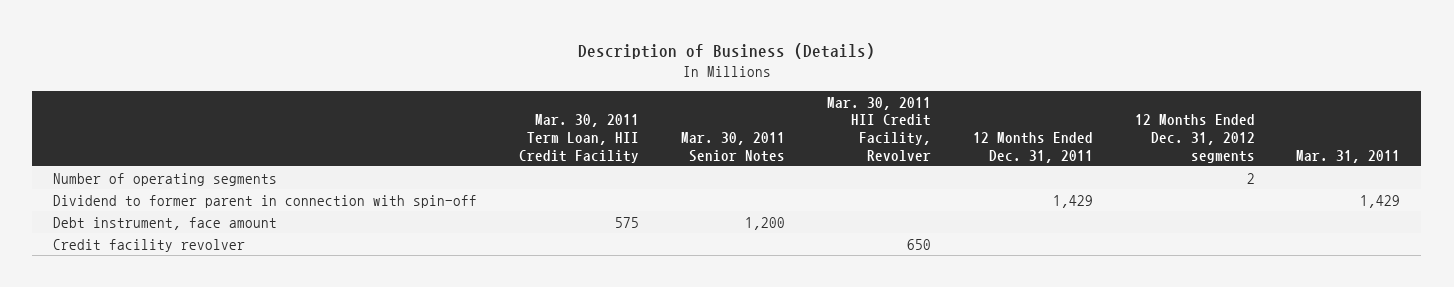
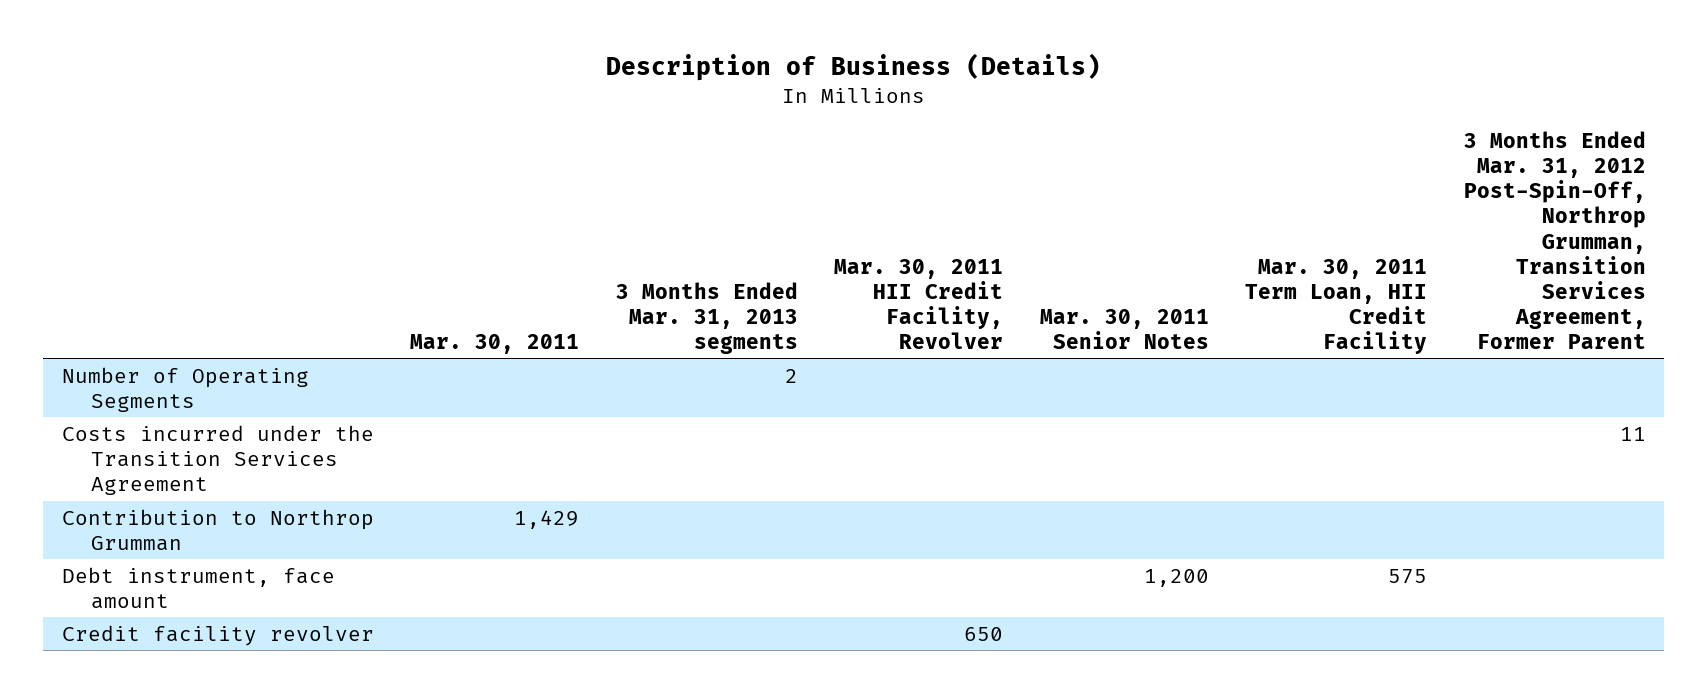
- | Mar. 30, 2011 Term Loan, HII Credit Facility | Mar. 30, 2011 Senior Notes | Mar. 30, 2011 HII Credit Facility, Revolver | 12 Months Ended Dec. 31, 2011 | 12 Months Ended Dec. 31, 2012 segments | Mar. 31, 2011
+ | Mar. 30, 2011 | 3 Months Ended Mar. 31, 2013 segments | Mar. 30, 2011 HII Credit Facility, Revolver | Mar. 30, 2011 Senior Notes | Mar. 30, 2011 Term Loan, HII Credit Facility | 3 Months Ended Mar. 31, 2012 Post-Spin-Off, Northrop Grumman, Transition Services Agreement, Former Parent
- Number of operating segments | | | | | 2 |
- Dividend to former parent in connection with spin-off | | | | 1,429 | | 1,429
+ Number of Operating Segments | | 2 | | | |
+ Costs incurred under the Transition Services Agreement | | | | | | 11
+ Contribution to Northrop Grumman | 1,429 | | | | |

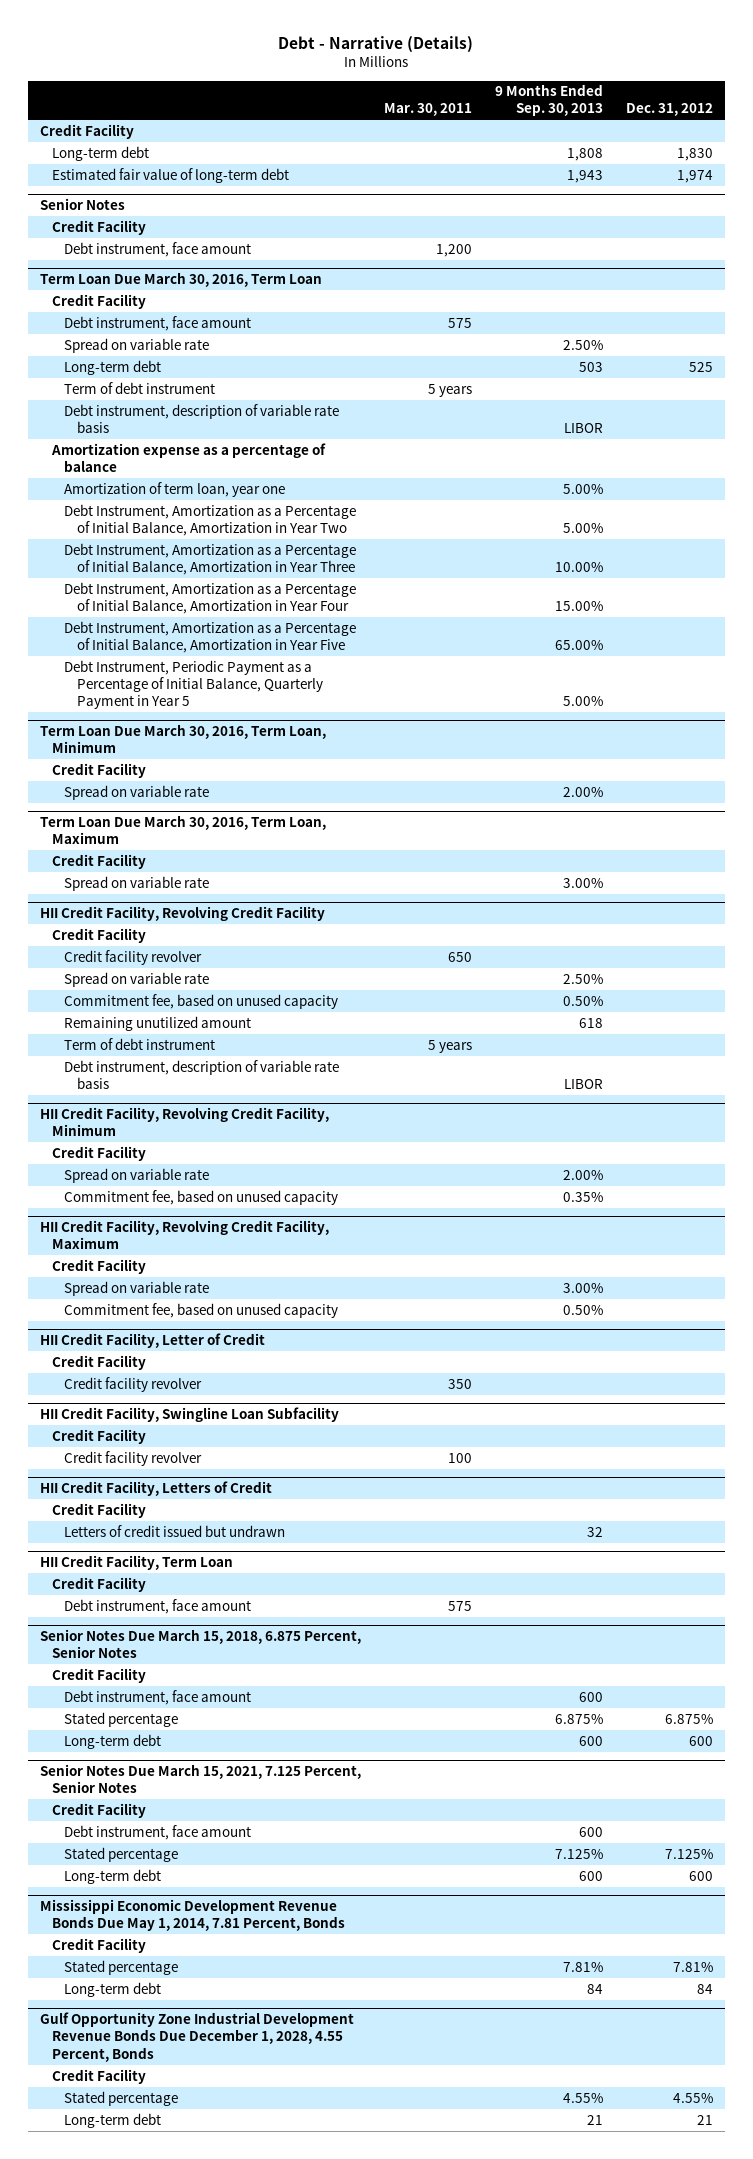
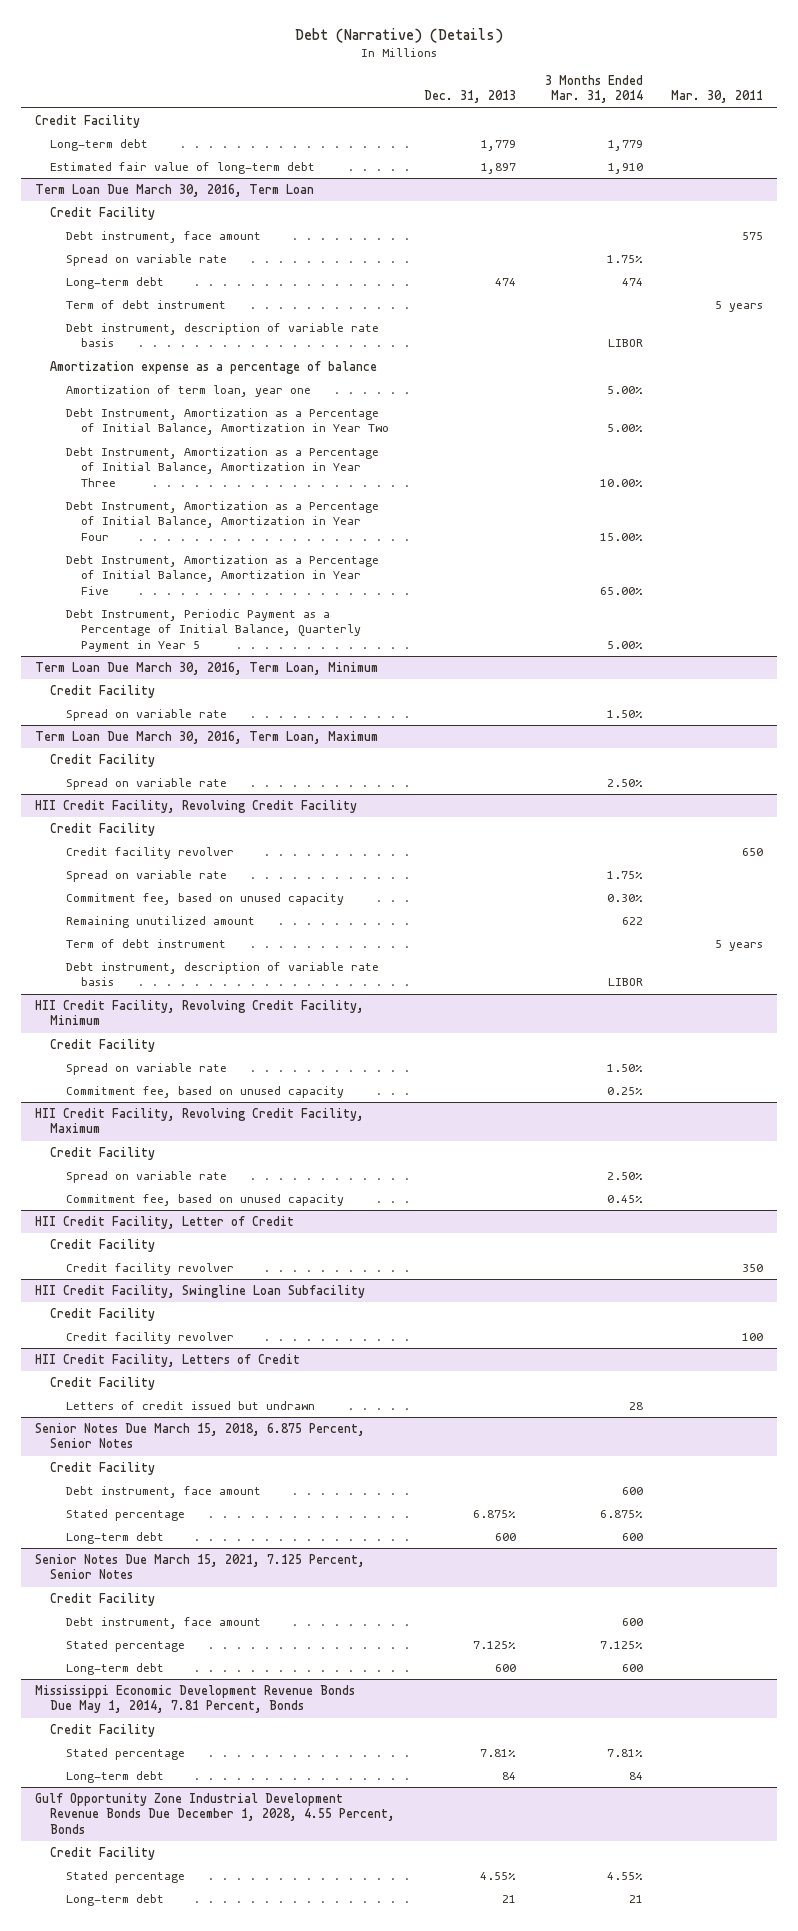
- Debt - Narrative (Details)
+ Debt (Narrative) (Details)
- | Mar. 30, 2011 | 9 Months Ended Sep. 30, 2013 | Dec. 31, 2012
+ | Dec. 31, 2013 | 3 Months Ended Mar. 31, 2014 | Mar. 30, 2011
- Senior Notes
- Credit Facility
- Debt instrument, face amount | 1,200 | |
- HII Credit Facility, Term Loan
- Credit Facility
- Debt instrument, face amount | 575 | |

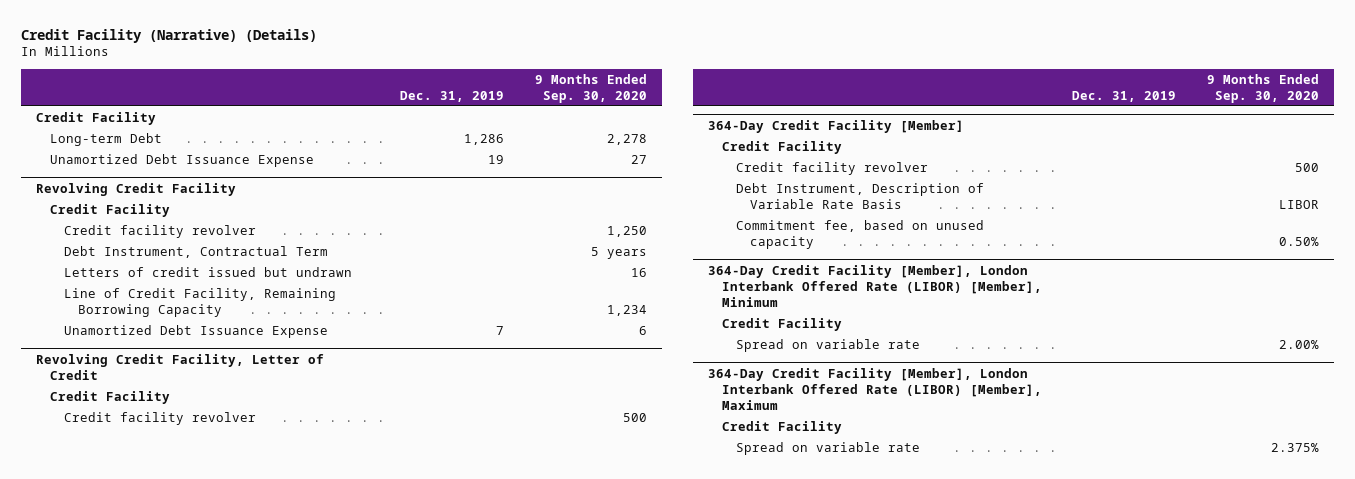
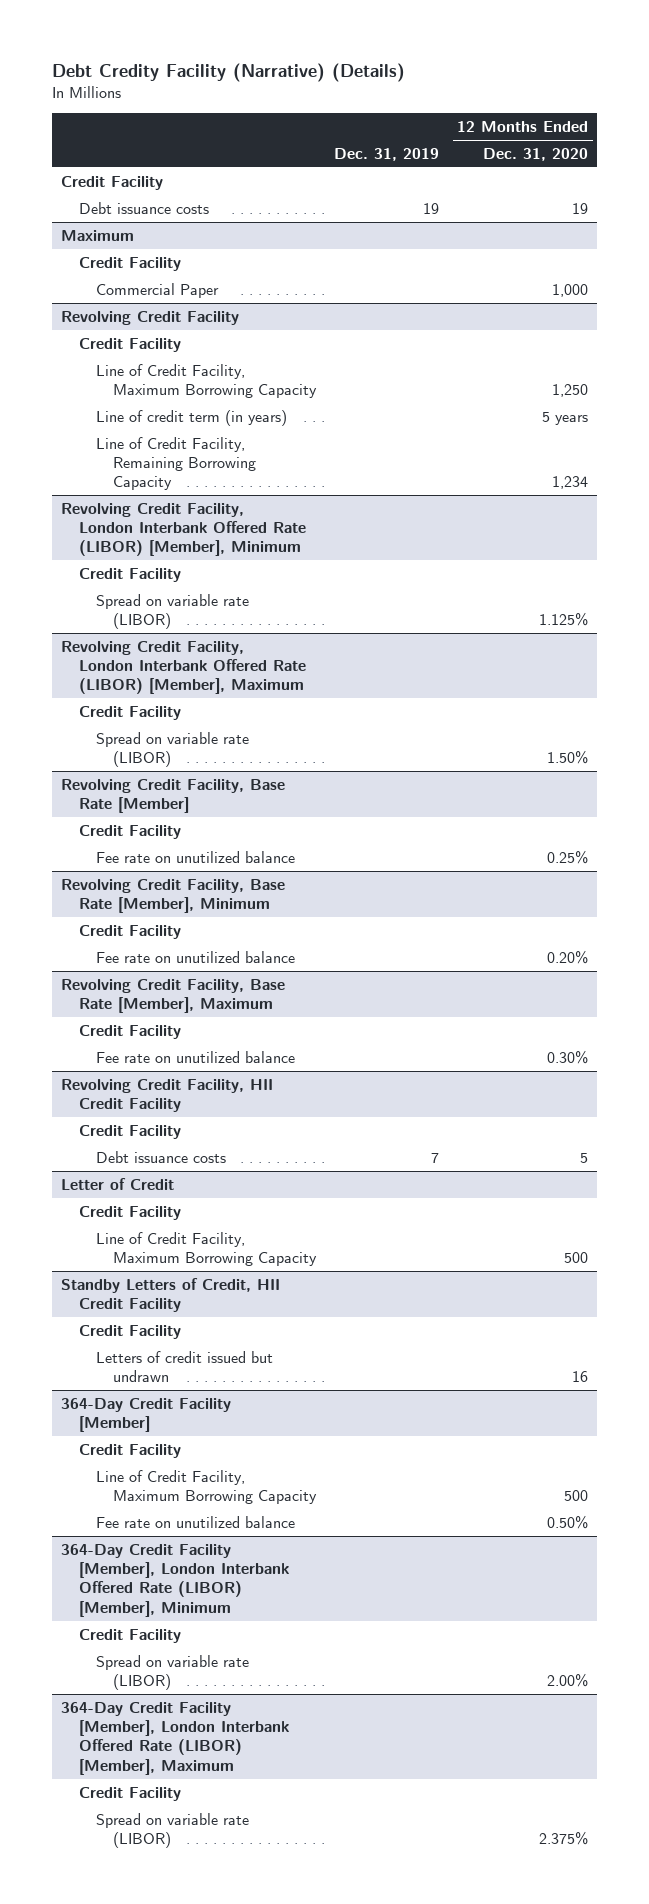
- Credit Facility (Narrative) (Details)
+ Debt Credity Facility (Narrative) (Details)
- | Dec. 31, 2019 | 9 Months Ended Sep. 30, 2020
+ | Dec. 31, 2019 | 12 Months Ended Dec. 31, 2020
- Long-term Debt | 1,286 | 2,278
- Unamortized Debt Issuance Expense | 19 | 27
+ Debt issuance costs | 19 | 19
+ Maximum
+ Credit Facility
+ Commercial Paper | | 1,000
@ Revolving Credit Facility
- Credit facility revolver | | 1,250
- Debt Instrument, Contractual Term | | 5 years
- Letters of credit issued but undrawn | | 16
+ Line of Credit Facility, Maximum Borrowing Capacity | | 1,250
+ Line of credit term (in years) | | 5 years
- Unamortized Debt Issuance Expense | 7 | 6
- Revolving Credit Facility, Letter of Credit
+ Revolving Credit Facility, London Interbank Offered Rate (LIBOR) [Member], Minimum
+ Credit Facility
+ Spread on variable rate (LIBOR) | | 1.125%
+ Revolving Credit Facility, London Interbank Offered Rate (LIBOR) [Member], Maximum
+ Credit Facility
+ Spread on variable rate (LIBOR) | | 1.50%
+ Revolving Credit Facility, Base Rate [Member]
+ Credit Facility
+ Fee rate on unutilized balance | | 0.25%
+ Revolving Credit Facility, Base Rate [Member], Minimum
+ Credit Facility
+ Fee rate on unutilized balance | | 0.20%
+ Revolving Credit Facility, Base Rate [Member], Maximum
+ Credit Facility
+ Fee rate on unutilized balance | | 0.30%
+ Revolving Credit Facility, HII Credit Facility
+ Credit Facility
+ Debt issuance costs | 7 | 5
+ Letter of Credit
- Credit facility revolver | | 500
+ Line of Credit Facility, Maximum Borrowing Capacity | | 500
+ Standby Letters of Credit, HII Credit Facility
+ Credit Facility
+ Letters of credit issued but undrawn | | 16
@ 364-Day Credit Facility [Member]
- Credit facility revolver | | 500
- Debt Instrument, Description of Variable Rate Basis | | LIBOR
- Commitment fee, based on unused capacity | | 0.50%
+ Line of Credit Facility, Maximum Borrowing Capacity | | 500
+ Fee rate on unutilized balance | | 0.50%
@ 364-Day Credit Facility [Member], London Interbank Offered Rate (LIBOR) [Member], Minimum
- Spread on variable rate | | 2.00%
+ Spread on variable rate (LIBOR) | | 2.00%
@ 364-Day Credit Facility [Member], London Interbank Offered Rate (LIBOR) [Member], Maximum
- Spread on variable rate | | 2.375%
+ Spread on variable rate (LIBOR) | | 2.375%

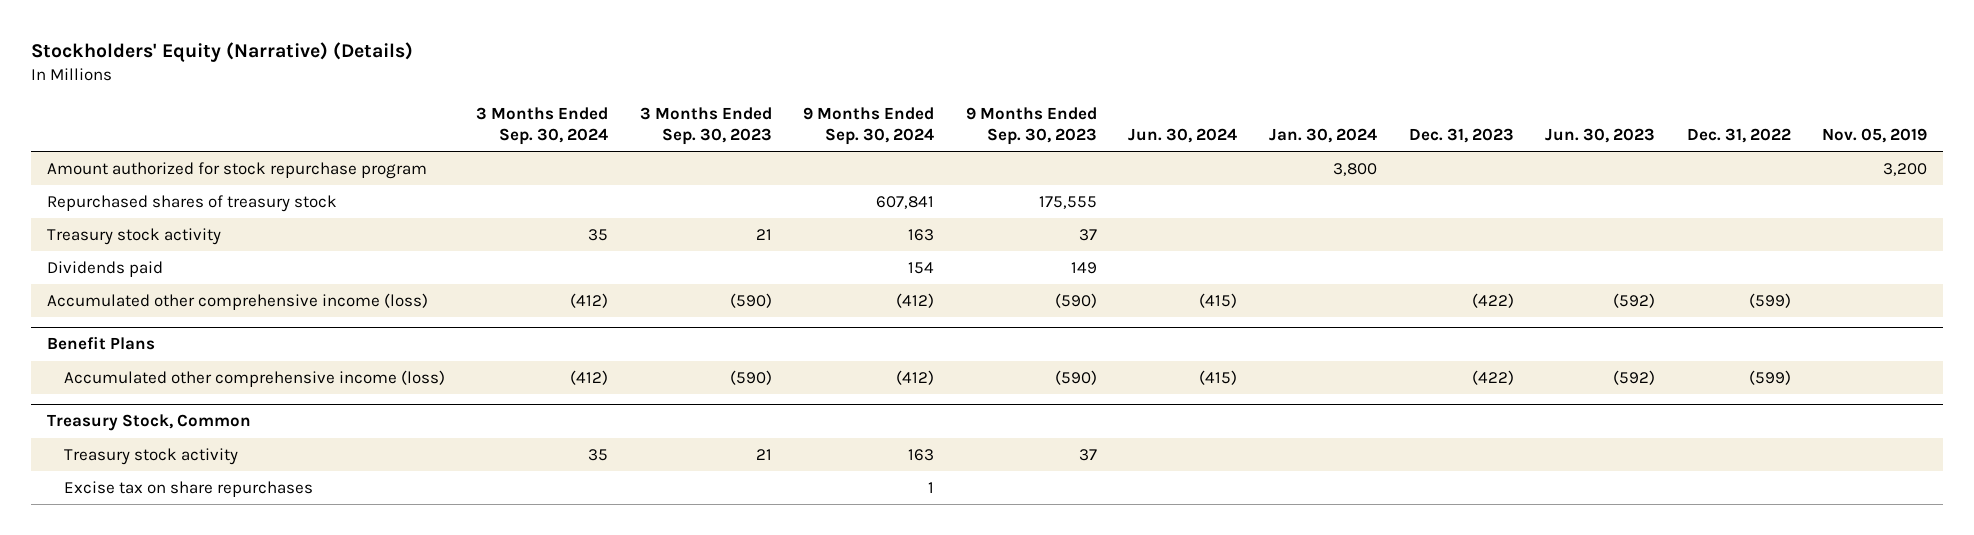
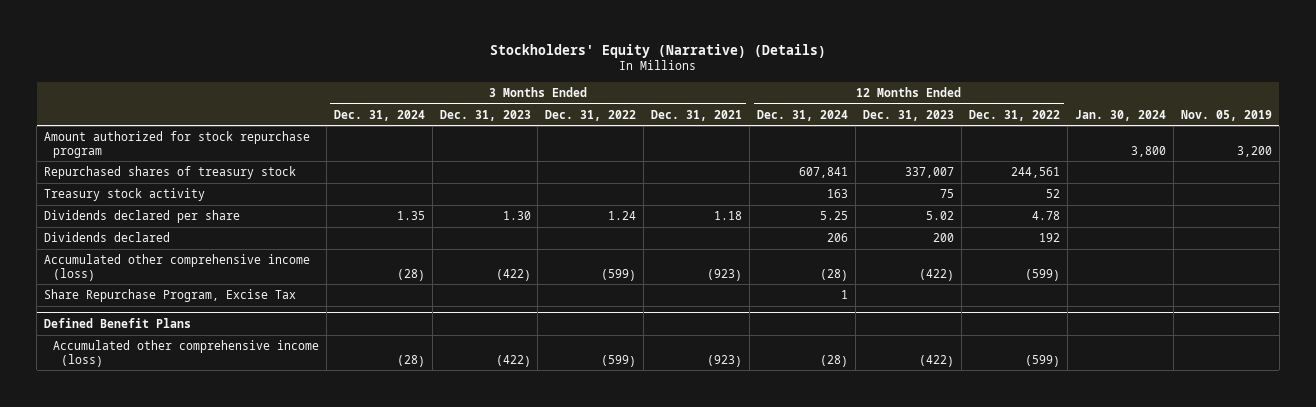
- | 3 Months Ended Sep. 30, 2024 | 3 Months Ended Sep. 30, 2023 | 9 Months Ended Sep. 30, 2024 | 9 Months Ended Sep. 30, 2023 | Jun. 30, 2024 | Jan. 30, 2024 | Dec. 31, 2023 | Jun. 30, 2023 | Dec. 31, 2022 | Nov. 05, 2019
+ | 3 Months Ended Dec. 31, 2024 | 3 Months Ended Dec. 31, 2023 | 3 Months Ended Dec. 31, 2022 | 3 Months Ended Dec. 31, 2021 | 12 Months Ended Dec. 31, 2024 | 12 Months Ended Dec. 31, 2023 | 12 Months Ended Dec. 31, 2022 | Jan. 30, 2024 | Nov. 05, 2019
- Dividends paid | | | 154 | 149 | | | | | |
+ Dividends declared per share | 1.35 | 1.30 | 1.24 | 1.18 | 5.25 | 5.02 | 4.78 | |
+ Dividends declared | | | | | 206 | 200 | 192 | |
- Benefit Plans
+ Share Repurchase Program, Excise Tax | | | | | 1 | | | |
+ Defined Benefit Plans
- Treasury Stock, Common
- Treasury stock activity | 35 | 21 | 163 | 37 | | | | | |
- Excise tax on share repurchases | | | 1 | | | | | | |

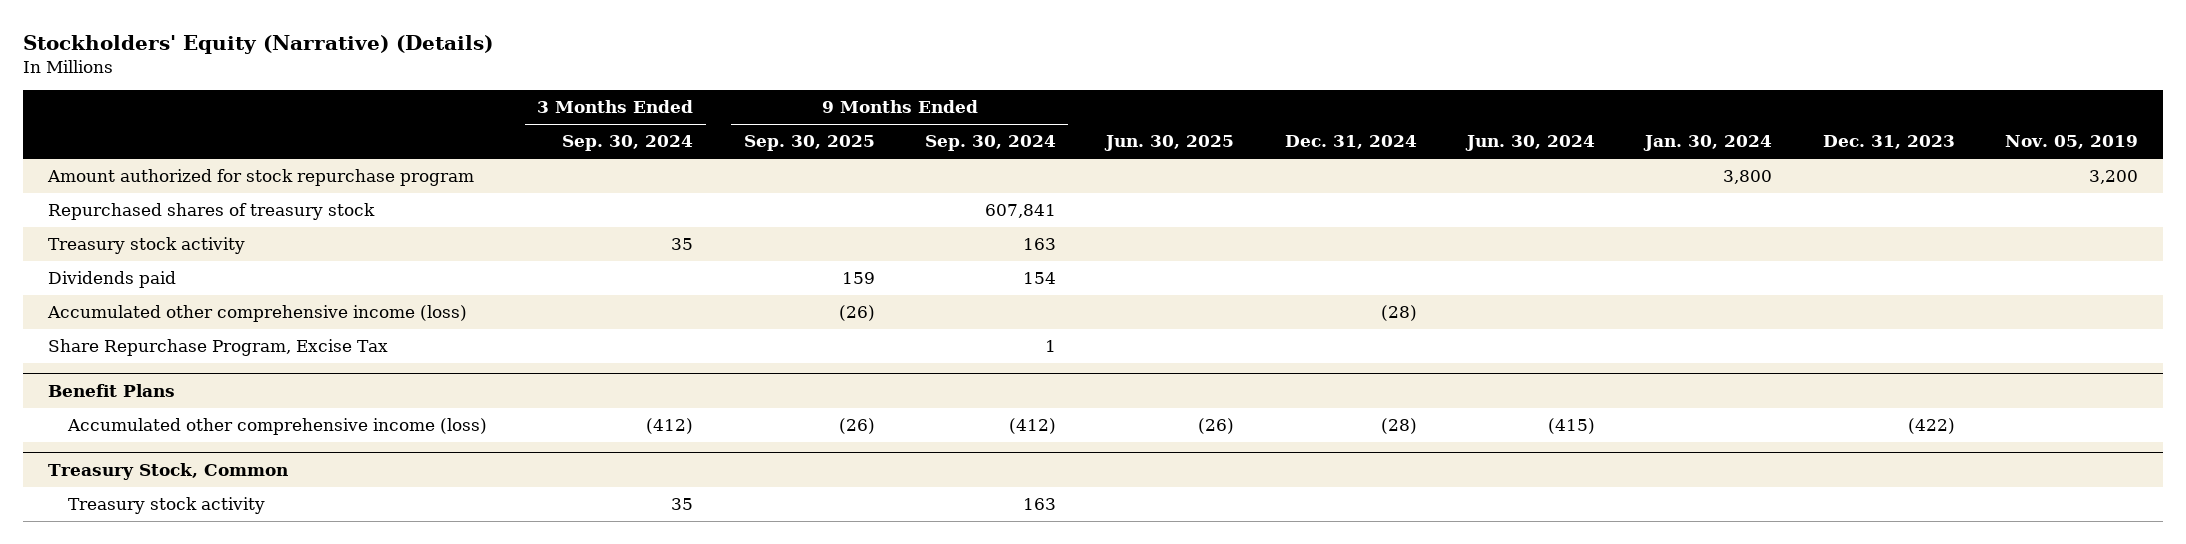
- | 3 Months Ended Dec. 31, 2024 | 3 Months Ended Dec. 31, 2023 | 3 Months Ended Dec. 31, 2022 | 3 Months Ended Dec. 31, 2021 | 12 Months Ended Dec. 31, 2024 | 12 Months Ended Dec. 31, 2023 | 12 Months Ended Dec. 31, 2022 | Jan. 30, 2024 | Nov. 05, 2019
+ | 3 Months Ended Sep. 30, 2024 | 9 Months Ended Sep. 30, 2025 | 9 Months Ended Sep. 30, 2024 | Jun. 30, 2025 | Dec. 31, 2024 | Jun. 30, 2024 | Jan. 30, 2024 | Dec. 31, 2023 | Nov. 05, 2019
- Dividends declared per share | 1.35 | 1.30 | 1.24 | 1.18 | 5.25 | 5.02 | 4.78 | |
- Dividends declared | | | | | 206 | 200 | 192 | |
+ Dividends paid | | 159 | 154 | | | | | |
- Defined Benefit Plans
+ Benefit Plans
+ Treasury Stock, Common
+ Treasury stock activity | 35 | | 163 | | | | | |

